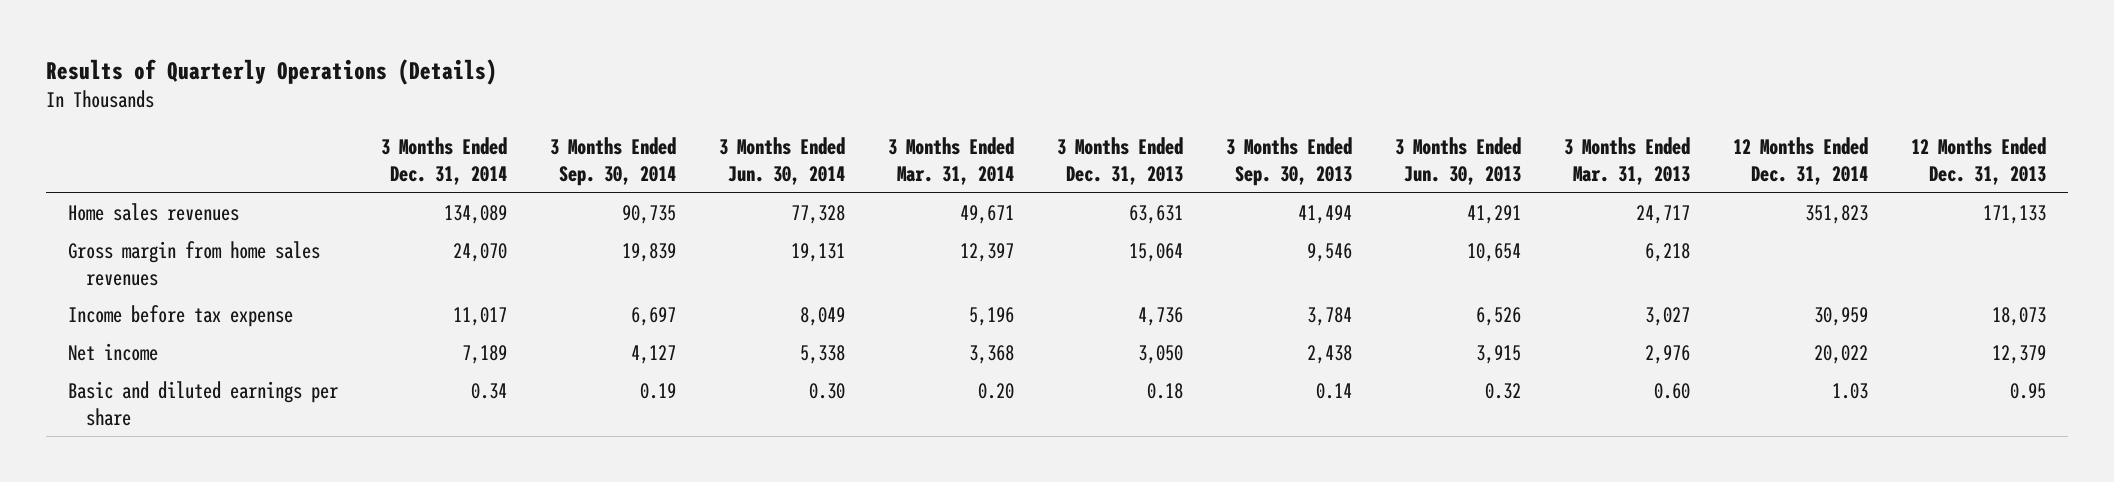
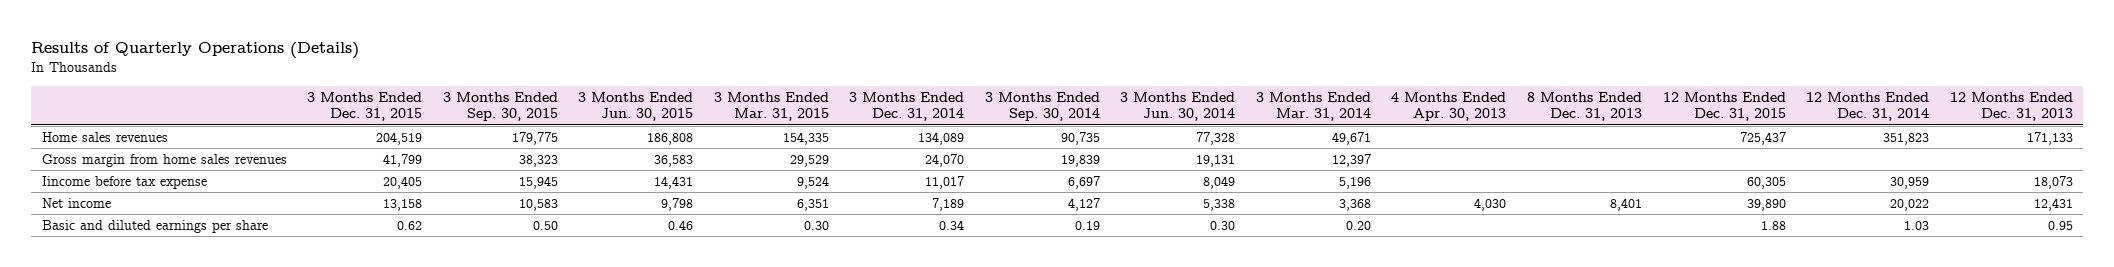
- | 3 Months Ended Dec. 31, 2014 | 3 Months Ended Sep. 30, 2014 | 3 Months Ended Jun. 30, 2014 | 3 Months Ended Mar. 31, 2014 | 3 Months Ended Dec. 31, 2013 | 3 Months Ended Sep. 30, 2013 | 3 Months Ended Jun. 30, 2013 | 3 Months Ended Mar. 31, 2013 | 12 Months Ended Dec. 31, 2014 | 12 Months Ended Dec. 31, 2013
+ | 3 Months Ended Dec. 31, 2015 | 3 Months Ended Sep. 30, 2015 | 3 Months Ended Jun. 30, 2015 | 3 Months Ended Mar. 31, 2015 | 3 Months Ended Dec. 31, 2014 | 3 Months Ended Sep. 30, 2014 | 3 Months Ended Jun. 30, 2014 | 3 Months Ended Mar. 31, 2014 | 4 Months Ended Apr. 30, 2013 | 8 Months Ended Dec. 31, 2013 | 12 Months Ended Dec. 31, 2015 | 12 Months Ended Dec. 31, 2014 | 12 Months Ended Dec. 31, 2013
- Income before tax expense | 11,017 | 6,697 | 8,049 | 5,196 | 4,736 | 3,784 | 6,526 | 3,027 | 30,959 | 18,073
- Net income | 7,189 | 4,127 | 5,338 | 3,368 | 3,050 | 2,438 | 3,915 | 2,976 | 20,022 | 12,379
+ Iincome before tax expense | 20,405 | 15,945 | 14,431 | 9,524 | 11,017 | 6,697 | 8,049 | 5,196 | | | 60,305 | 30,959 | 18,073
+ Net income | 13,158 | 10,583 | 9,798 | 6,351 | 7,189 | 4,127 | 5,338 | 3,368 | 4,030 | 8,401 | 39,890 | 20,022 | 12,431

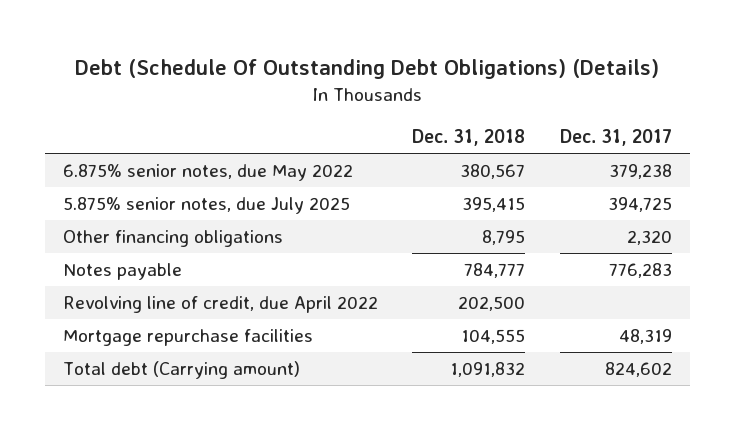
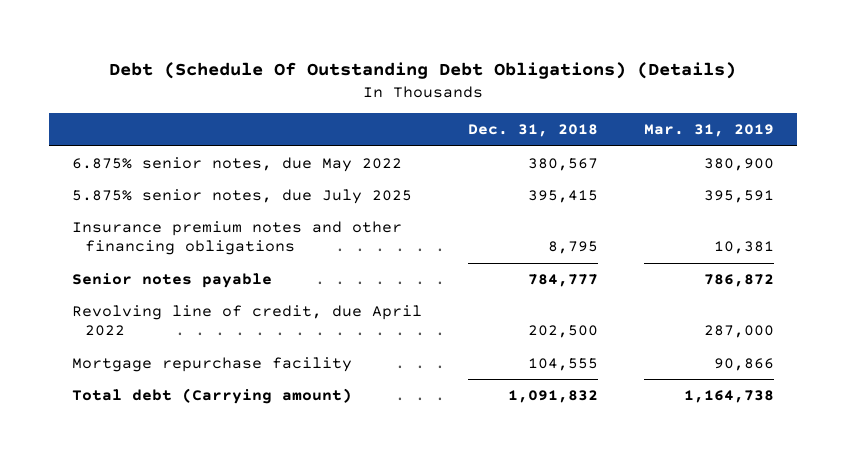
- | Dec. 31, 2018 | Dec. 31, 2017
+ | Dec. 31, 2018 | Mar. 31, 2019
- Other financing obligations | 8,795 | 2,320
- Notes payable | 784,777 | 776,283
+ Insurance premium notes and other financing obligations | 8,795 | 10,381
+ Senior notes payable | 784,777 | 786,872
- Mortgage repurchase facilities | 104,555 | 48,319
+ Mortgage repurchase facility | 104,555 | 90,866

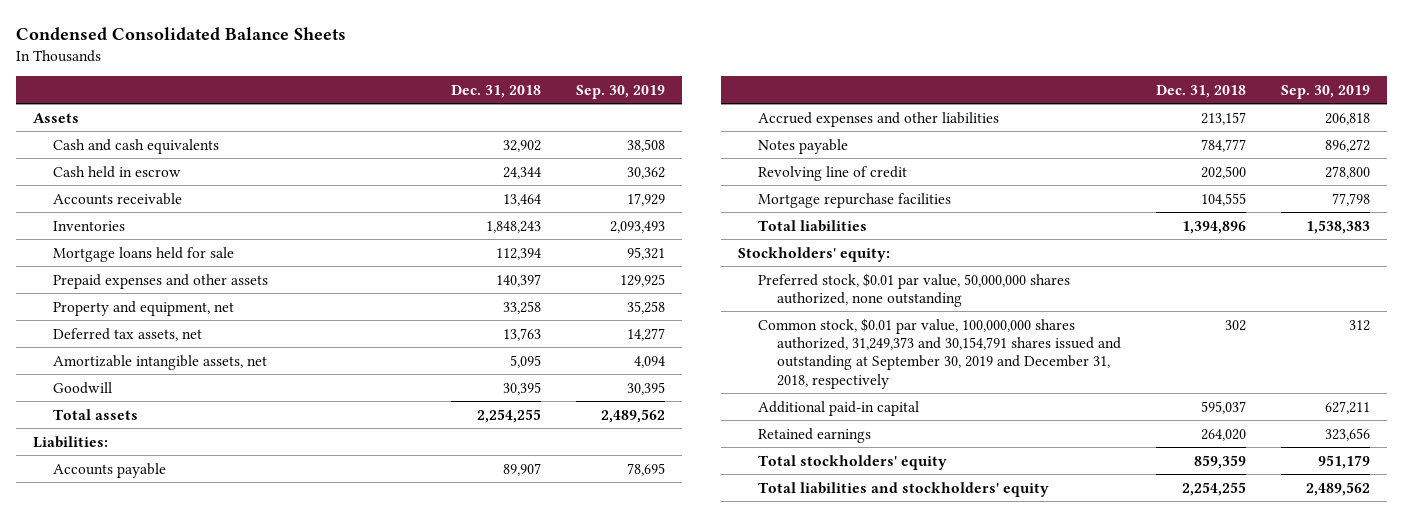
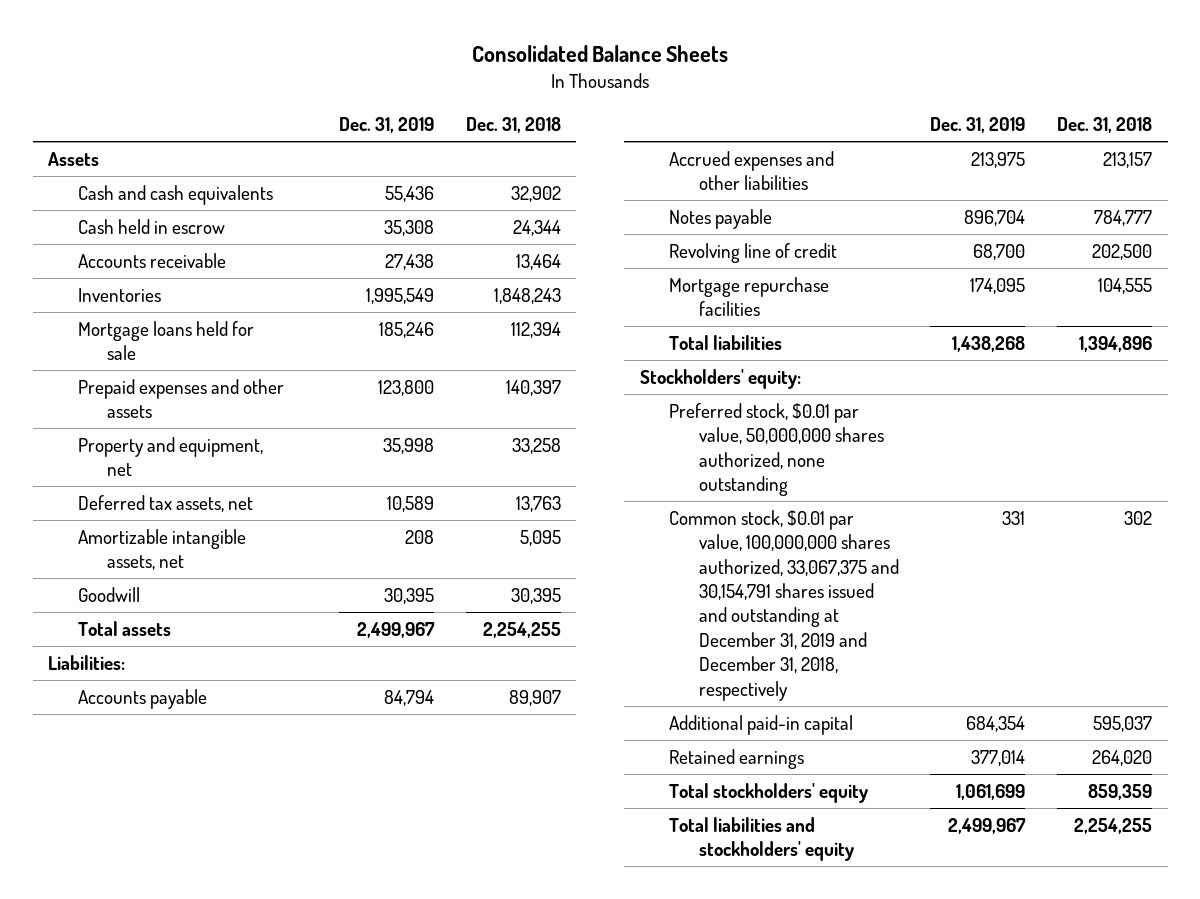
- Condensed Consolidated Balance Sheets
+ Consolidated Balance Sheets
- | Dec. 31, 2018 | Sep. 30, 2019
+ | Dec. 31, 2019 | Dec. 31, 2018
- Common stock, $0.01 par value, 100,000,000 shares authorized, 31,249,373 and 30,154,791 shares issued and outstanding at September 30, 2019 and December 31, 2018, respectively | 302 | 312
+ Common stock, $0.01 par value, 100,000,000 shares authorized, 33,067,375 and 30,154,791 shares issued and outstanding at December 31, 2019 and December 31, 2018, respectively | 331 | 302

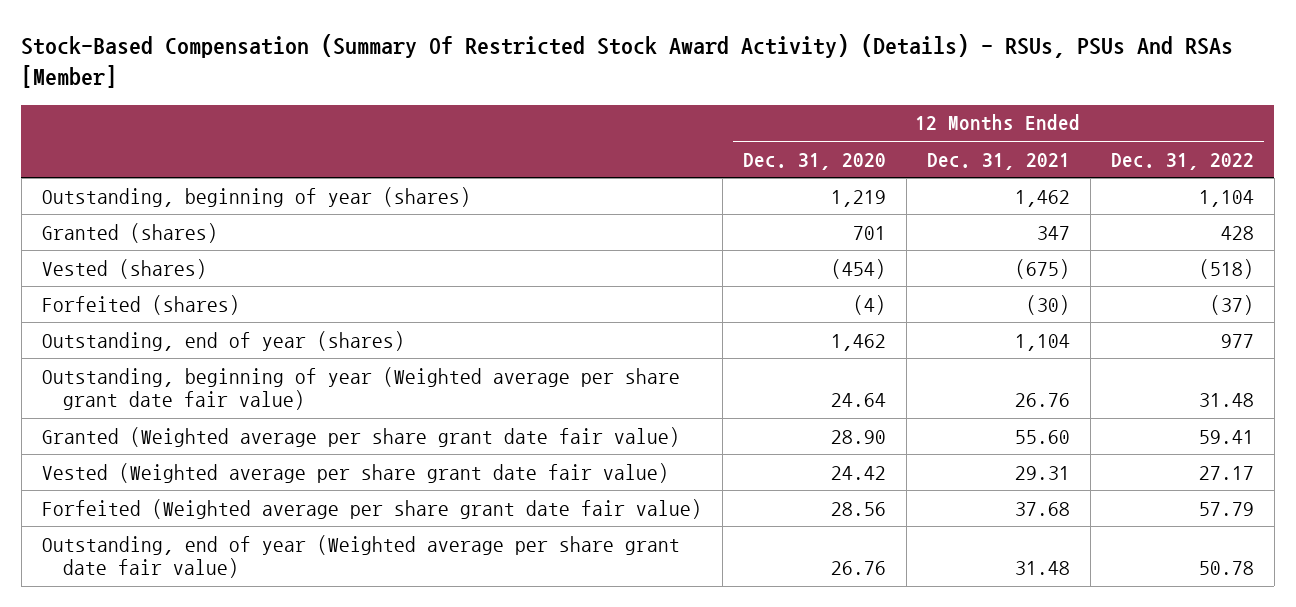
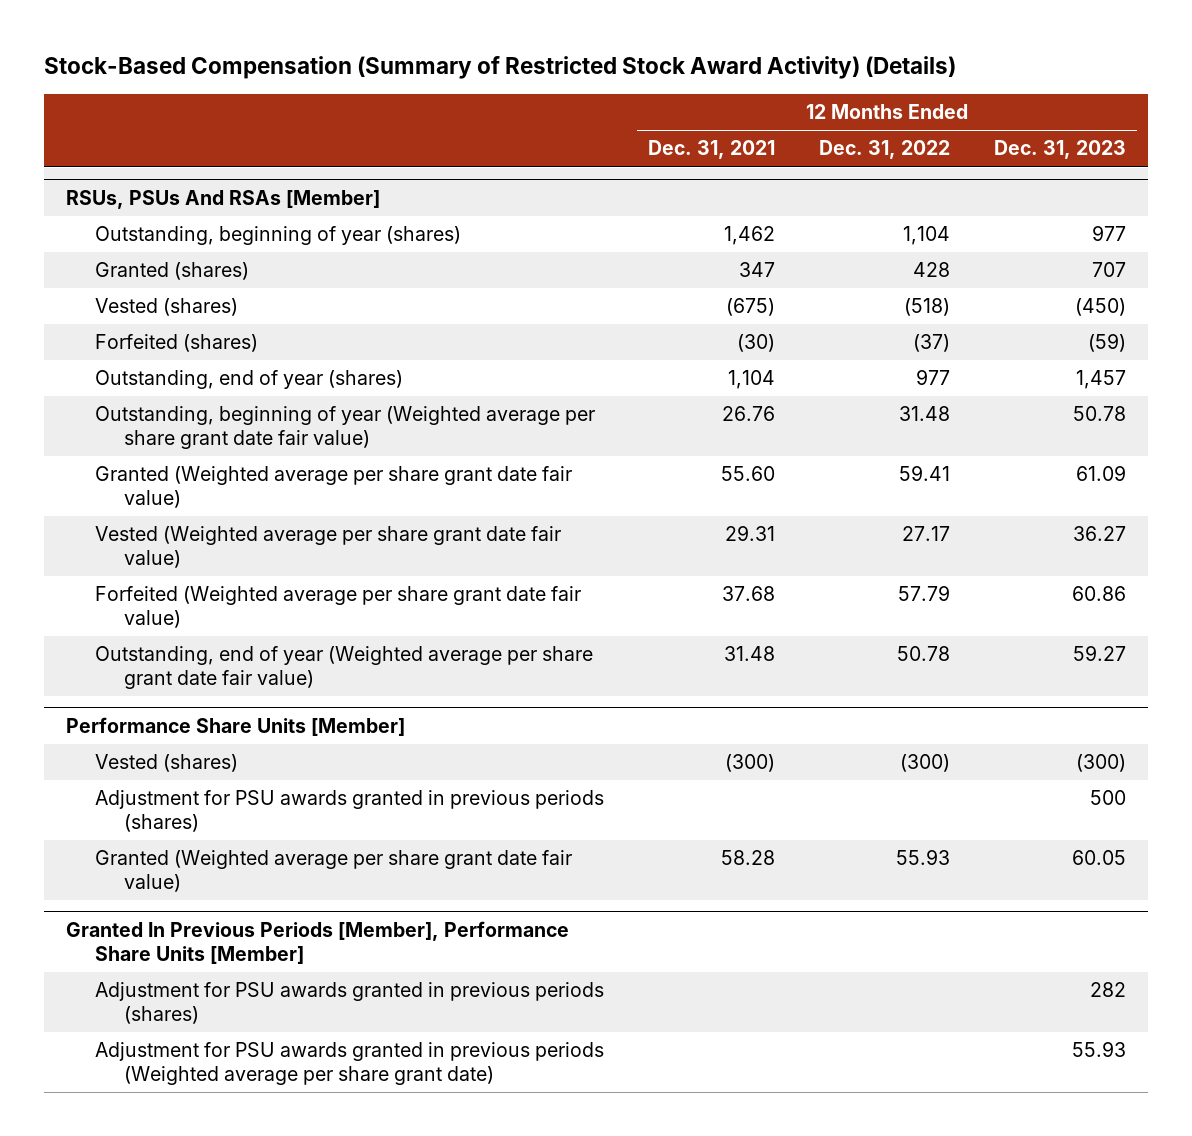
- Stock-Based Compensation (Summary Of Restricted Stock Award Activity) (Details) - RSUs, PSUs And RSAs [Member]
+ Stock-Based Compensation (Summary of Restricted Stock Award Activity) (Details)
- | 12 Months Ended Dec. 31, 2020 | 12 Months Ended Dec. 31, 2021 | 12 Months Ended Dec. 31, 2022
+ | 12 Months Ended Dec. 31, 2021 | 12 Months Ended Dec. 31, 2022 | 12 Months Ended Dec. 31, 2023
+ RSUs, PSUs And RSAs [Member]
+ Performance Share Units [Member]
+ Vested (shares) | (300) | (300) | (300)
+ Adjustment for PSU awards granted in previous periods (shares) | | | 500
+ Granted (Weighted average per share grant date fair value) | 58.28 | 55.93 | 60.05
+ Granted In Previous Periods [Member], Performance Share Units [Member]
+ Adjustment for PSU awards granted in previous periods (shares) | | | 282
+ Adjustment for PSU awards granted in previous periods (Weighted average per share grant date) | | | 55.93

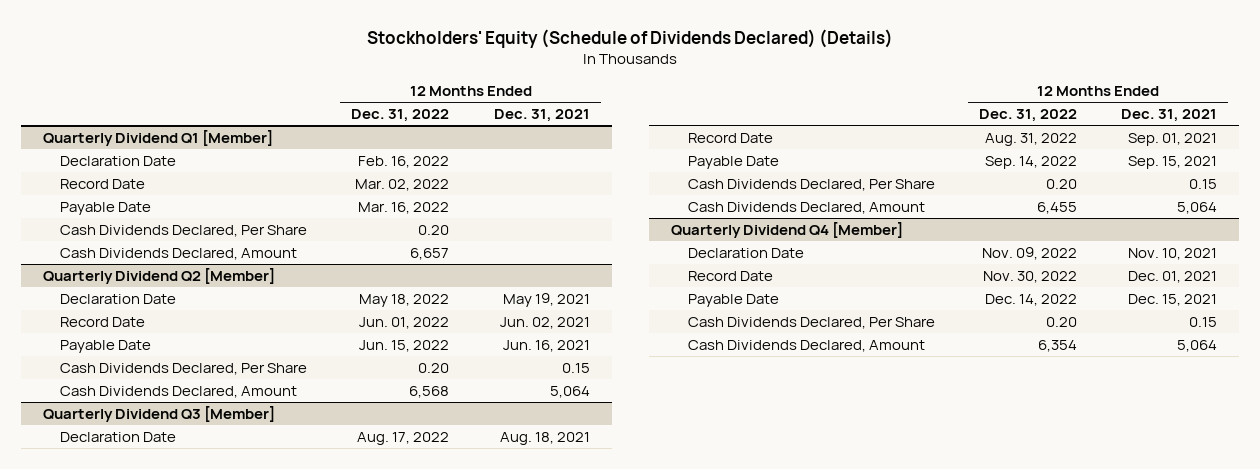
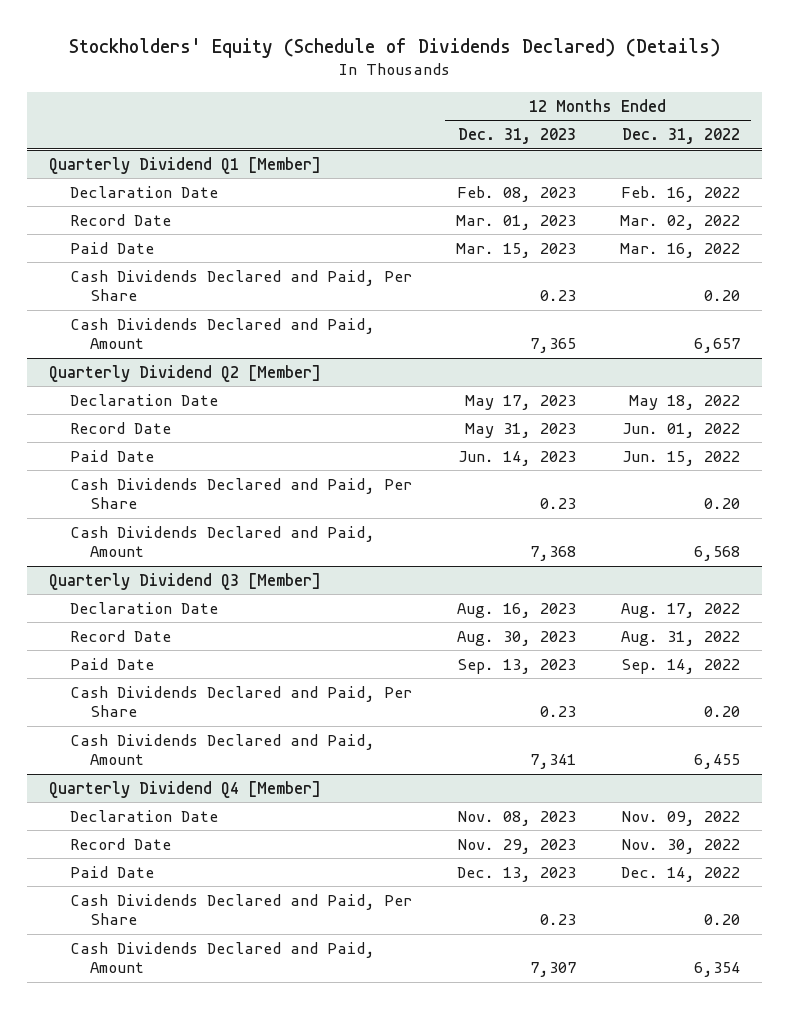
- | 12 Months Ended Dec. 31, 2022 | 12 Months Ended Dec. 31, 2021
+ | 12 Months Ended Dec. 31, 2023 | 12 Months Ended Dec. 31, 2022
@ Quarterly Dividend Q1 [Member]
- Payable Date | Mar. 16, 2022 |
- Cash Dividends Declared, Per Share | 0.20 |
- Cash Dividends Declared, Amount | 6,657 |
+ Paid Date | Mar. 15, 2023 | Mar. 16, 2022
+ Cash Dividends Declared and Paid, Per Share | 0.23 | 0.20
+ Cash Dividends Declared and Paid, Amount | 7,365 | 6,657
@ Quarterly Dividend Q2 [Member]
- Payable Date | Jun. 15, 2022 | Jun. 16, 2021
- Cash Dividends Declared, Per Share | 0.20 | 0.15
- Cash Dividends Declared, Amount | 6,568 | 5,064
+ Paid Date | Jun. 14, 2023 | Jun. 15, 2022
+ Cash Dividends Declared and Paid, Per Share | 0.23 | 0.20
+ Cash Dividends Declared and Paid, Amount | 7,368 | 6,568
@ Quarterly Dividend Q3 [Member]
- Payable Date | Sep. 14, 2022 | Sep. 15, 2021
- Cash Dividends Declared, Per Share | 0.20 | 0.15
- Cash Dividends Declared, Amount | 6,455 | 5,064
+ Paid Date | Sep. 13, 2023 | Sep. 14, 2022
+ Cash Dividends Declared and Paid, Per Share | 0.23 | 0.20
+ Cash Dividends Declared and Paid, Amount | 7,341 | 6,455
@ Quarterly Dividend Q4 [Member]
- Payable Date | Dec. 14, 2022 | Dec. 15, 2021
- Cash Dividends Declared, Per Share | 0.20 | 0.15
- Cash Dividends Declared, Amount | 6,354 | 5,064
+ Paid Date | Dec. 13, 2023 | Dec. 14, 2022
+ Cash Dividends Declared and Paid, Per Share | 0.23 | 0.20
+ Cash Dividends Declared and Paid, Amount | 7,307 | 6,354

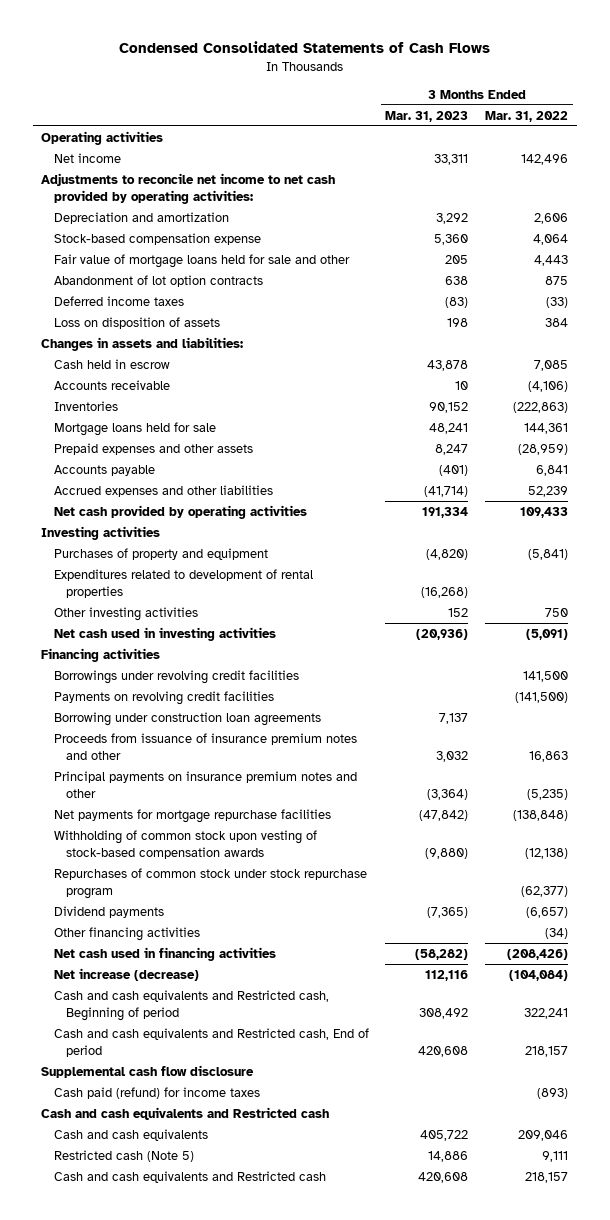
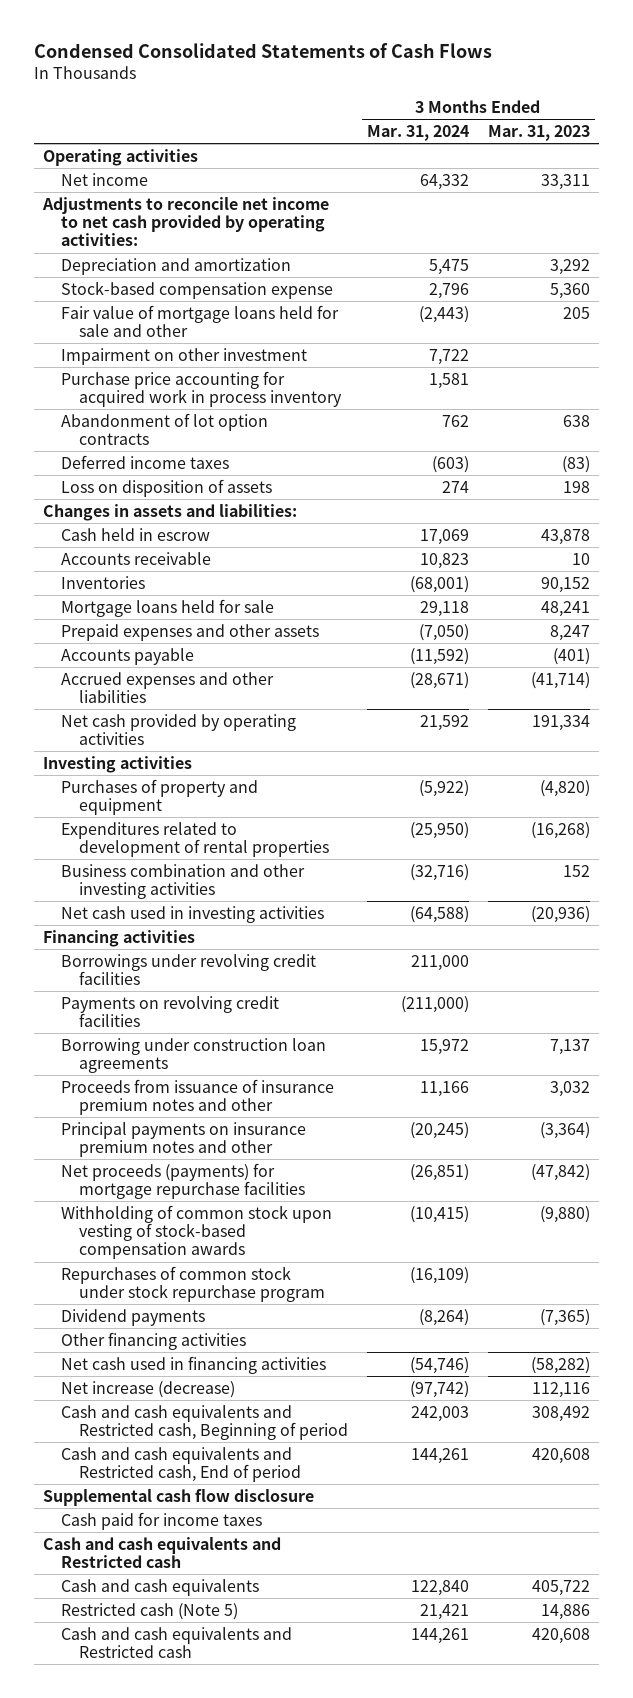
- | 3 Months Ended Mar. 31, 2023 | 3 Months Ended Mar. 31, 2022
+ | 3 Months Ended Mar. 31, 2024 | 3 Months Ended Mar. 31, 2023
+ Impairment on other investment | 7,722 |
+ Purchase price accounting for acquired work in process inventory | 1,581 |
- Other investing activities | 152 | 750
+ Business combination and other investing activities | (32,716) | 152
- Net payments for mortgage repurchase facilities | (47,842) | (138,848)
+ Net proceeds (payments) for mortgage repurchase facilities | (26,851) | (47,842)
- Cash paid (refund) for income taxes | | (893)
+ Cash paid for income taxes

